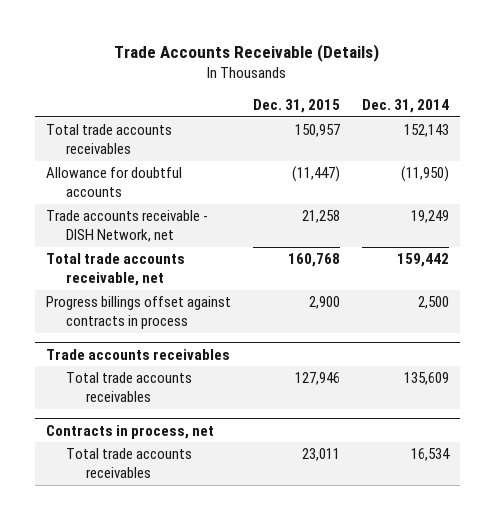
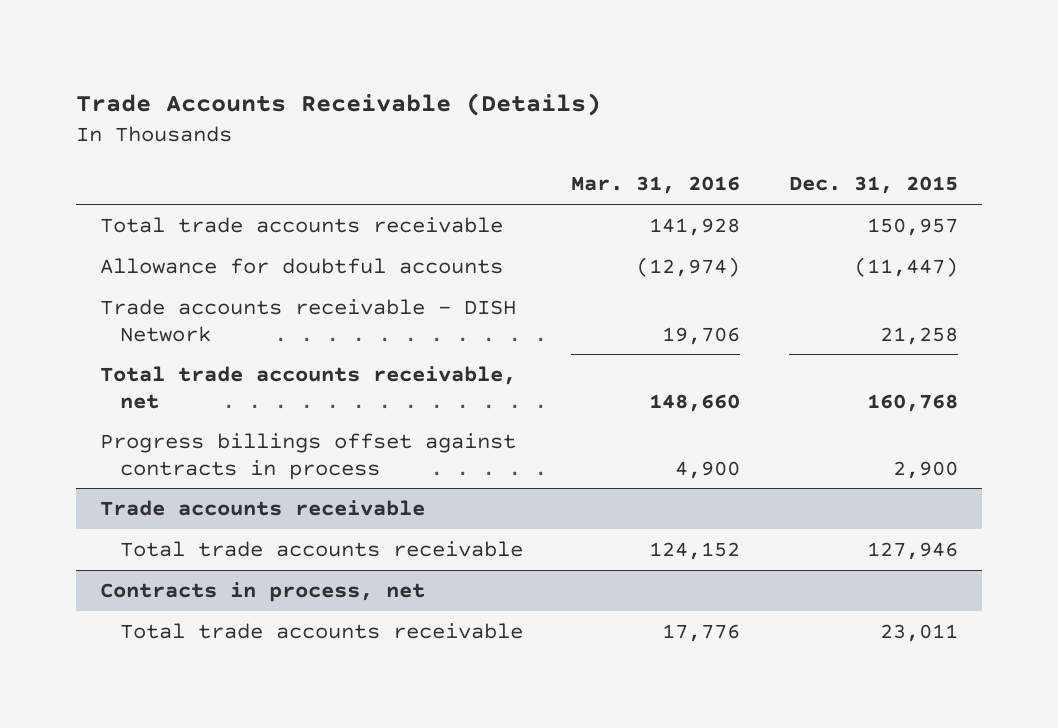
- | Dec. 31, 2015 | Dec. 31, 2014
+ | Mar. 31, 2016 | Dec. 31, 2015
- Total trade accounts receivables | 150,957 | 152,143
+ Total trade accounts receivable | 141,928 | 150,957
- Trade accounts receivable - DISH Network, net | 21,258 | 19,249
+ Trade accounts receivable - DISH Network | 19,706 | 21,258
- Trade accounts receivables
- Total trade accounts receivables | 127,946 | 135,609
+ Trade accounts receivable
+ Total trade accounts receivable | 124,152 | 127,946
@ Contracts in process, net
- Total trade accounts receivables | 23,011 | 16,534
+ Total trade accounts receivable | 17,776 | 23,011

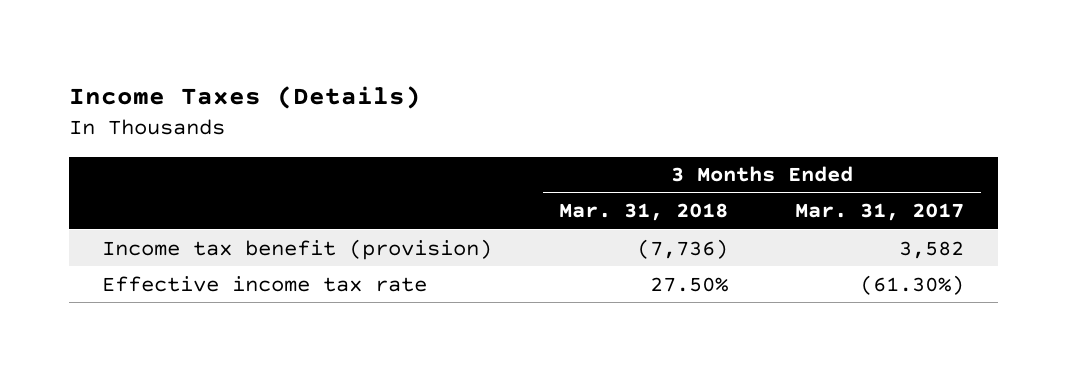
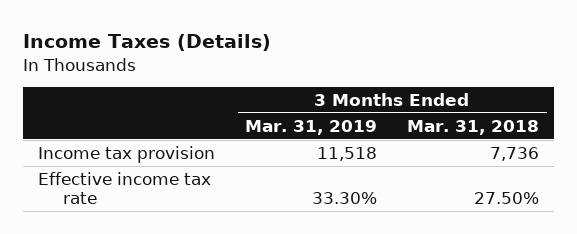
- | 3 Months Ended Mar. 31, 2018 | 3 Months Ended Mar. 31, 2017
+ | 3 Months Ended Mar. 31, 2019 | 3 Months Ended Mar. 31, 2018
- Income tax benefit (provision) | (7,736) | 3,582
+ Income tax provision | 11,518 | 7,736

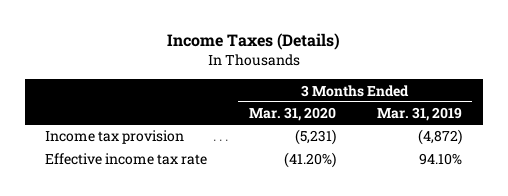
- | 3 Months Ended Mar. 31, 2019 | 3 Months Ended Mar. 31, 2018
+ | 3 Months Ended Mar. 31, 2020 | 3 Months Ended Mar. 31, 2019
- Income tax provision | 11,518 | 7,736
- Effective income tax rate | 33.30% | 27.50%
+ Income tax provision | (5,231) | (4,872)
+ Effective income tax rate | (41.20%) | 94.10%

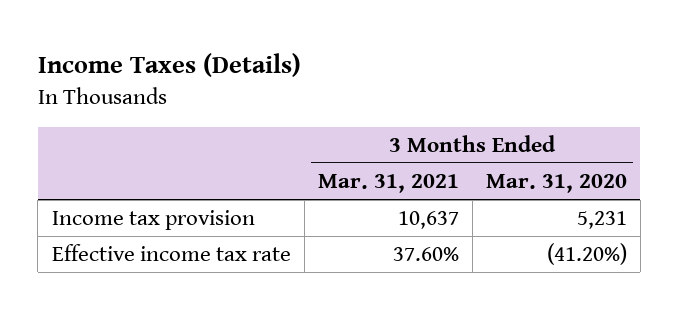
- | 3 Months Ended Mar. 31, 2020 | 3 Months Ended Mar. 31, 2019
+ | 3 Months Ended Mar. 31, 2021 | 3 Months Ended Mar. 31, 2020
- Income tax provision | (5,231) | (4,872)
+ Income tax provision | 10,637 | 5,231

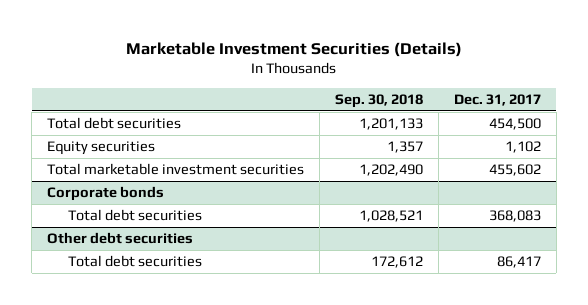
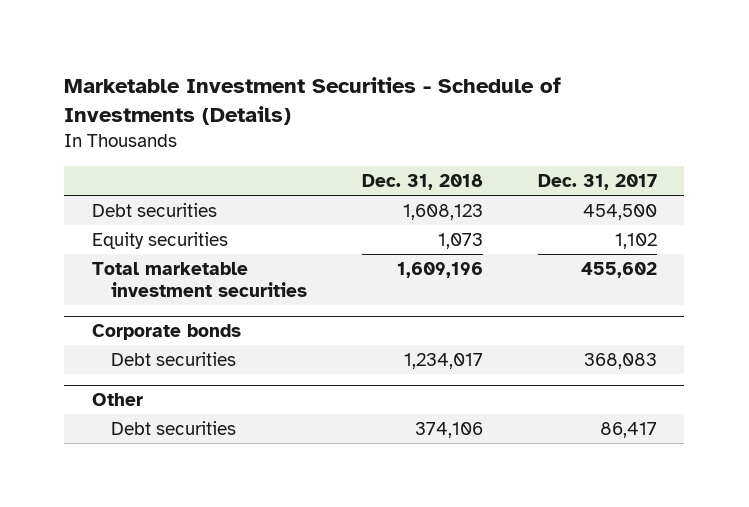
- Marketable Investment Securities (Details)
+ Marketable Investment Securities - Schedule of Investments (Details)
- | Sep. 30, 2018 | Dec. 31, 2017
+ | Dec. 31, 2018 | Dec. 31, 2017
- Total debt securities | 1,201,133 | 454,500
+ Debt securities | 1,608,123 | 454,500
@ Corporate bonds
- Total debt securities | 1,028,521 | 368,083
- Other debt securities
- Total debt securities | 172,612 | 86,417
@ Corporate bonds
+ Debt securities | 1,234,017 | 368,083
+ Other
+ Debt securities | 374,106 | 86,417

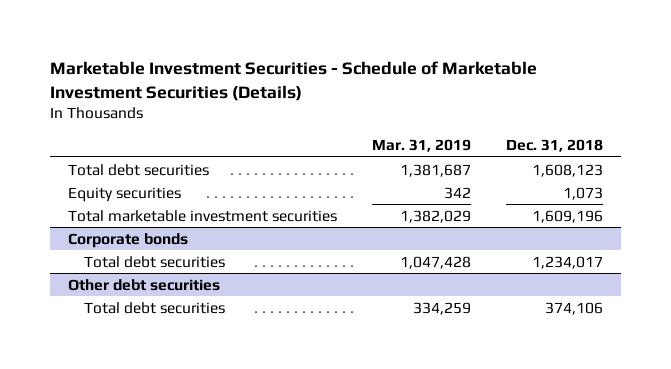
- Marketable Investment Securities - Schedule of Investments (Details)
+ Marketable Investment Securities - Schedule of Marketable Investment Securities (Details)
- | Dec. 31, 2018 | Dec. 31, 2017
+ | Mar. 31, 2019 | Dec. 31, 2018
- Debt securities | 1,608,123 | 454,500
+ Total debt securities | 1,381,687 | 1,608,123
@ Corporate bonds
- Debt securities | 1,234,017 | 368,083
- Other
- Debt securities | 374,106 | 86,417
@ Corporate bonds
+ Total debt securities | 1,047,428 | 1,234,017
+ Other debt securities
+ Total debt securities | 334,259 | 374,106

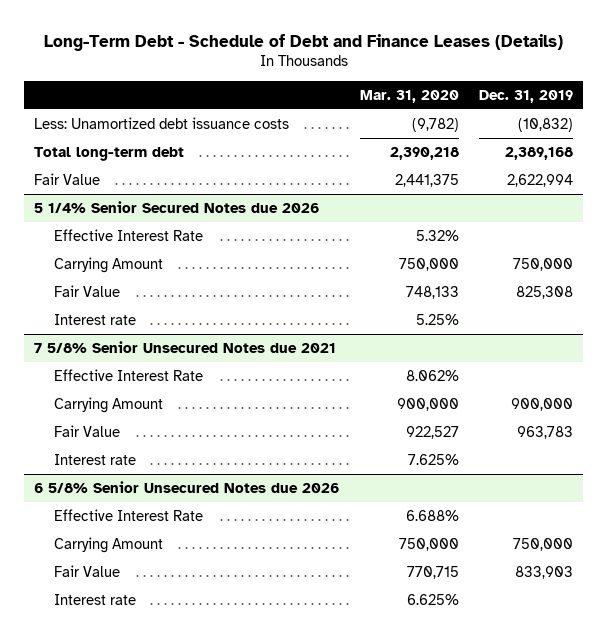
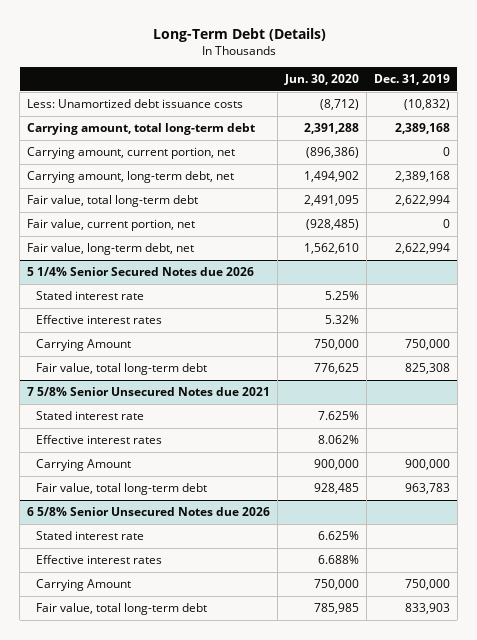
- Long-Term Debt - Schedule of Debt and Finance Leases (Details)
+ Long-Term Debt (Details)
- | Mar. 31, 2020 | Dec. 31, 2019
+ | Jun. 30, 2020 | Dec. 31, 2019
- Total long-term debt | 2,390,218 | 2,389,168
- Fair Value | 2,441,375 | 2,622,994
+ Carrying amount, total long-term debt | 2,391,288 | 2,389,168
+ Carrying amount, current portion, net | (896,386) | 0
+ Carrying amount, long-term debt, net | 1,494,902 | 2,389,168
+ Fair value, total long-term debt | 2,491,095 | 2,622,994
+ Fair value, current portion, net | (928,485) | 0
+ Fair value, long-term debt, net | 1,562,610 | 2,622,994
@ 5 1/4% Senior Secured Notes due 2026
- Effective Interest Rate | 5.32% |
+ Stated interest rate | 5.25% |
+ Effective interest rates | 5.32% |
- Fair Value | 748,133 | 825,308
- Interest rate | 5.25% |
+ Fair value, total long-term debt | 776,625 | 825,308
@ 7 5/8% Senior Unsecured Notes due 2021
- Effective Interest Rate | 8.062% |
+ Stated interest rate | 7.625% |
+ Effective interest rates | 8.062% |
- Fair Value | 922,527 | 963,783
- Interest rate | 7.625% |
+ Fair value, total long-term debt | 928,485 | 963,783
@ 6 5/8% Senior Unsecured Notes due 2026
- Effective Interest Rate | 6.688% |
+ Stated interest rate | 6.625% |
+ Effective interest rates | 6.688% |
- Fair Value | 770,715 | 833,903
- Interest rate | 6.625% |
+ Fair value, total long-term debt | 785,985 | 833,903

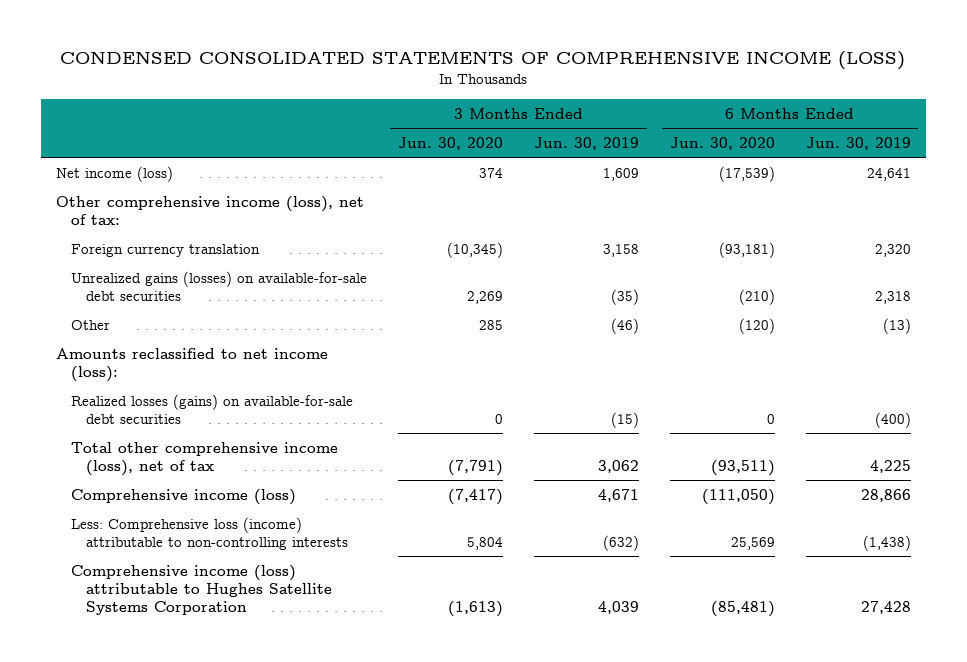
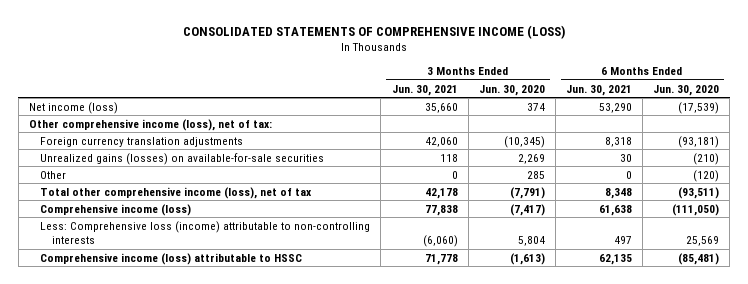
- CONDENSED CONSOLIDATED STATEMENTS OF COMPREHENSIVE INCOME (LOSS)
+ CONSOLIDATED STATEMENTS OF COMPREHENSIVE INCOME (LOSS)
- | 3 Months Ended Jun. 30, 2020 | 3 Months Ended Jun. 30, 2019 | 6 Months Ended Jun. 30, 2020 | 6 Months Ended Jun. 30, 2019
+ | 3 Months Ended Jun. 30, 2021 | 3 Months Ended Jun. 30, 2020 | 6 Months Ended Jun. 30, 2021 | 6 Months Ended Jun. 30, 2020
- Foreign currency translation | (10,345) | 3,158 | (93,181) | 2,320
- Unrealized gains (losses) on available-for-sale debt securities | 2,269 | (35) | (210) | 2,318
+ Foreign currency translation adjustments | 42,060 | (10,345) | 8,318 | (93,181)
+ Unrealized gains (losses) on available-for-sale securities | 118 | 2,269 | 30 | (210)
- Amounts reclassified to net income (loss):
- Realized losses (gains) on available-for-sale debt securities | 0 | (15) | 0 | (400)
- Comprehensive income (loss) attributable to Hughes Satellite Systems Corporation | (1,613) | 4,039 | (85,481) | 27,428
+ Comprehensive income (loss) attributable to HSSC | 71,778 | (1,613) | 62,135 | (85,481)

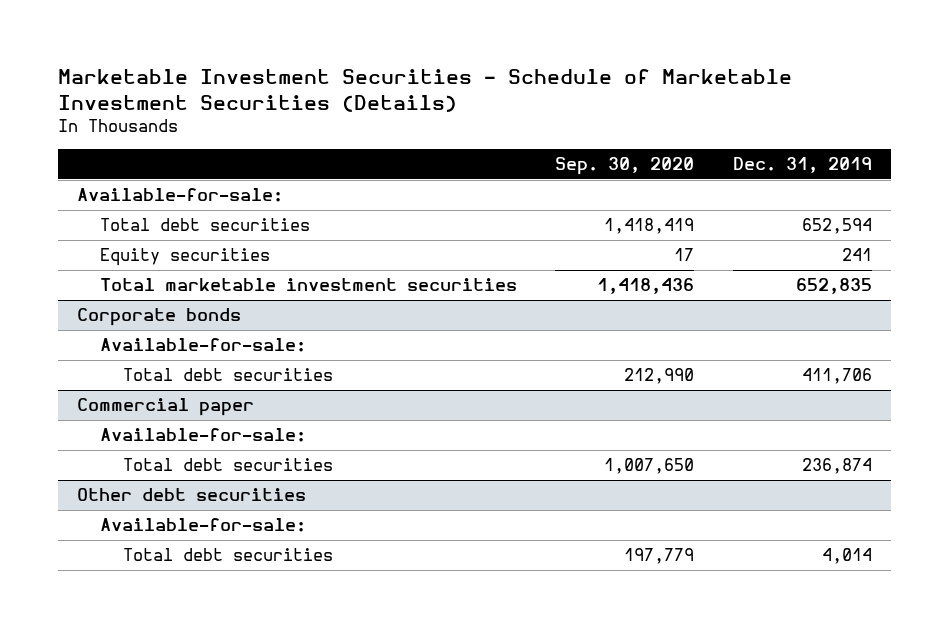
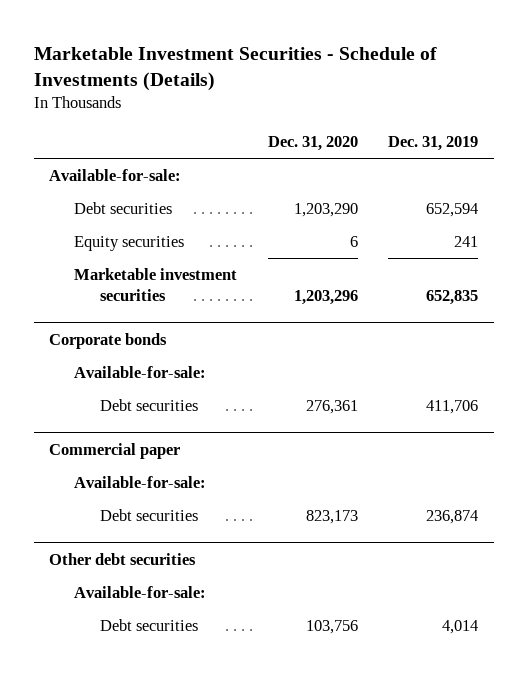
- Marketable Investment Securities - Schedule of Marketable Investment Securities (Details)
+ Marketable Investment Securities - Schedule of Investments (Details)
- | Sep. 30, 2020 | Dec. 31, 2019
+ | Dec. 31, 2020 | Dec. 31, 2019
- Total debt securities | 1,418,419 | 652,594
+ Debt securities | 1,203,290 | 652,594
- Total marketable investment securities | 1,418,436 | 652,835
+ Marketable investment securities | 1,203,296 | 652,835
@ Corporate bonds
- Total debt securities | 212,990 | 411,706
+ Debt securities | 276,361 | 411,706
@ Commercial paper
- Total debt securities | 1,007,650 | 236,874
+ Debt securities | 823,173 | 236,874
@ Other debt securities
- Total debt securities | 197,779 | 4,014
+ Debt securities | 103,756 | 4,014

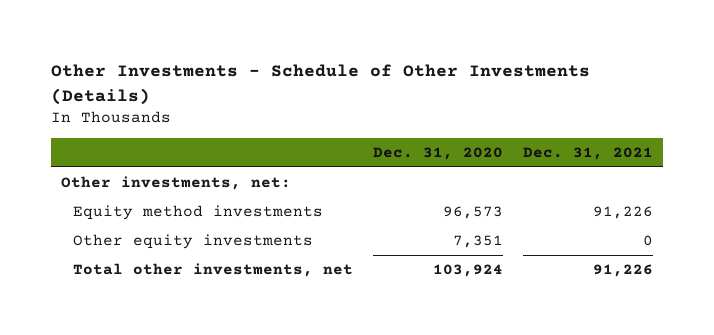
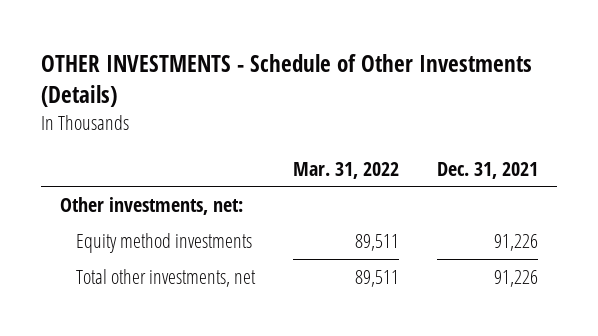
- Other Investments - Schedule of Other Investments (Details)
+ OTHER INVESTMENTS - Schedule of Other Investments (Details)
- | Dec. 31, 2020 | Dec. 31, 2021
+ | Mar. 31, 2022 | Dec. 31, 2021
- Other equity investments | 7,351 | 0

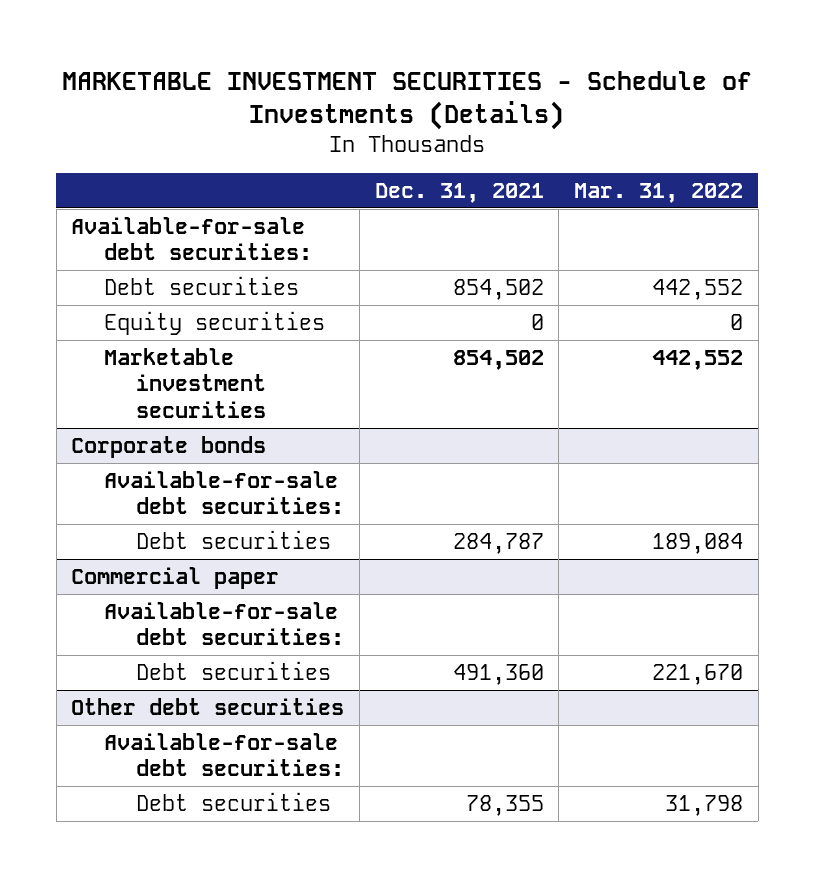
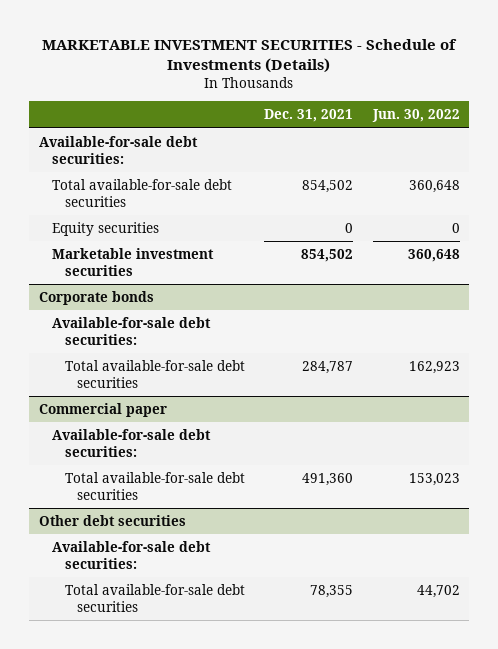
- | Dec. 31, 2021 | Mar. 31, 2022
+ | Dec. 31, 2021 | Jun. 30, 2022
- Debt securities | 854,502 | 442,552
+ Total available-for-sale debt securities | 854,502 | 360,648
@ Corporate bonds
- Debt securities | 284,787 | 189,084
+ Total available-for-sale debt securities | 284,787 | 162,923
@ Commercial paper
- Debt securities | 491,360 | 221,670
+ Total available-for-sale debt securities | 491,360 | 153,023
@ Other debt securities
- Debt securities | 78,355 | 31,798
+ Total available-for-sale debt securities | 78,355 | 44,702

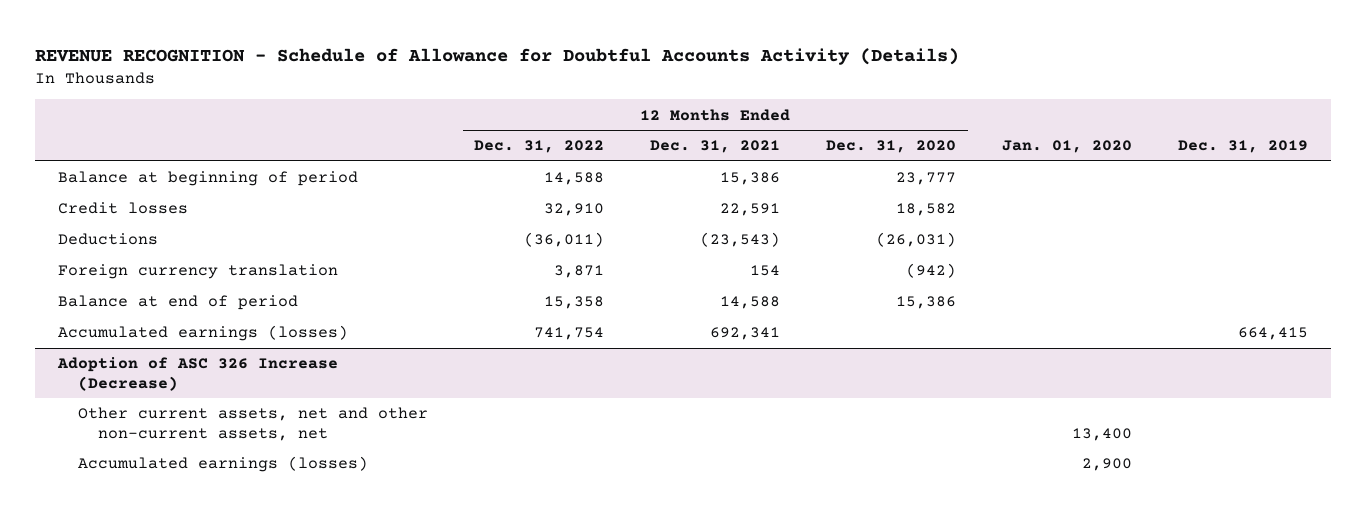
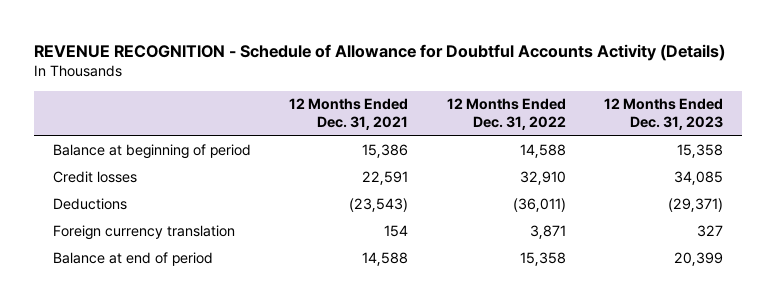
- | 12 Months Ended Dec. 31, 2022 | 12 Months Ended Dec. 31, 2021 | 12 Months Ended Dec. 31, 2020 | Jan. 01, 2020 | Dec. 31, 2019
+ | 12 Months Ended Dec. 31, 2021 | 12 Months Ended Dec. 31, 2022 | 12 Months Ended Dec. 31, 2023
- Accumulated earnings (losses) | 741,754 | 692,341 | | | 664,415
- Adoption of ASC 326 Increase (Decrease)
- Other current assets, net and other non-current assets, net | | | | 13,400 |
- Accumulated earnings (losses) | | | | 2,900 |

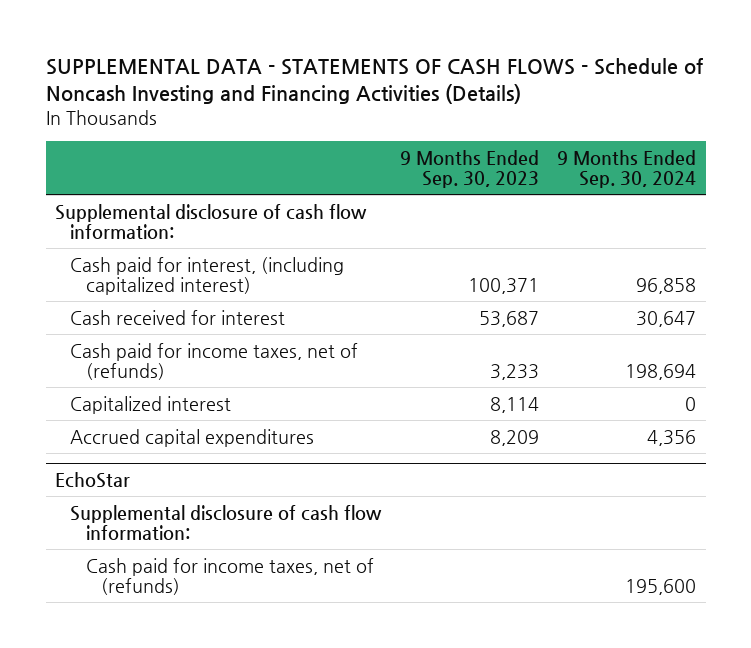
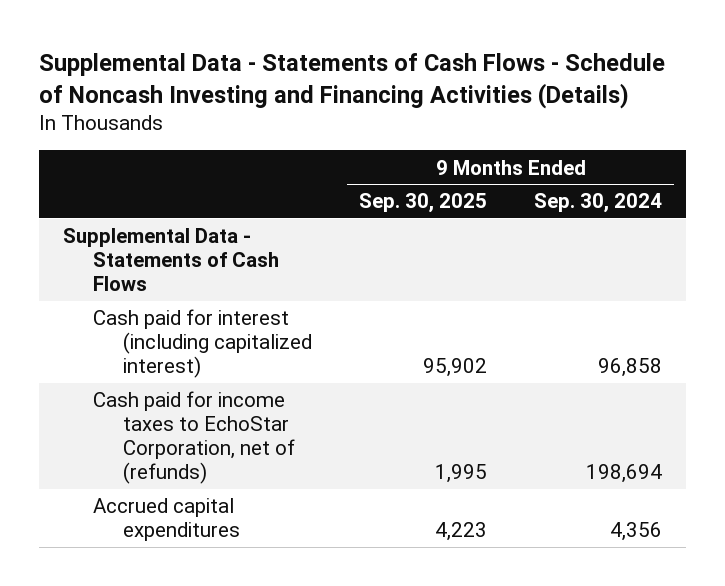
- SUPPLEMENTAL DATA - STATEMENTS OF CASH FLOWS - Schedule of Noncash Investing and Financing Activities (Details)
+ Supplemental Data - Statements of Cash Flows - Schedule of Noncash Investing and Financing Activities (Details)
- | 9 Months Ended Sep. 30, 2023 | 9 Months Ended Sep. 30, 2024
+ | 9 Months Ended Sep. 30, 2025 | 9 Months Ended Sep. 30, 2024
- Supplemental disclosure of cash flow information:
- Cash paid for interest, (including capitalized interest) | 100,371 | 96,858
- Cash received for interest | 53,687 | 30,647
- Cash paid for income taxes, net of (refunds) | 3,233 | 198,694
- Capitalized interest | 8,114 | 0
+ Supplemental Data - Statements of Cash Flows
+ Cash paid for interest (including capitalized interest) | 95,902 | 96,858
+ Cash paid for income taxes to EchoStar Corporation, net of (refunds) | 1,995 | 198,694
- EchoStar
- Supplemental disclosure of cash flow information:
- Cash paid for income taxes, net of (refunds) | | 195,600

